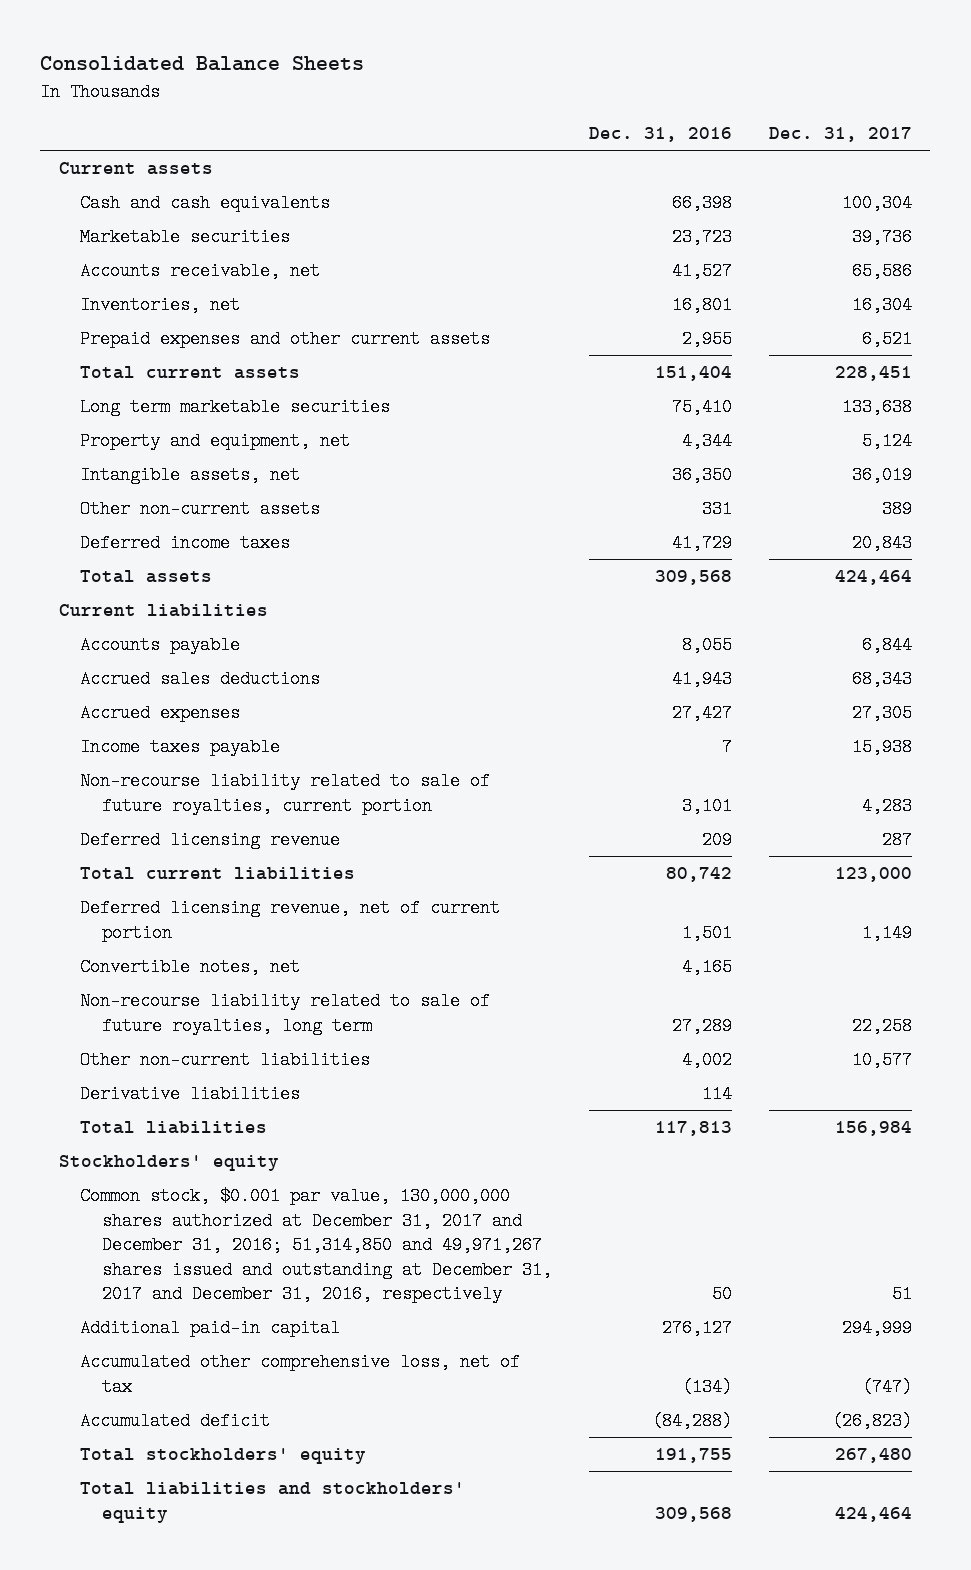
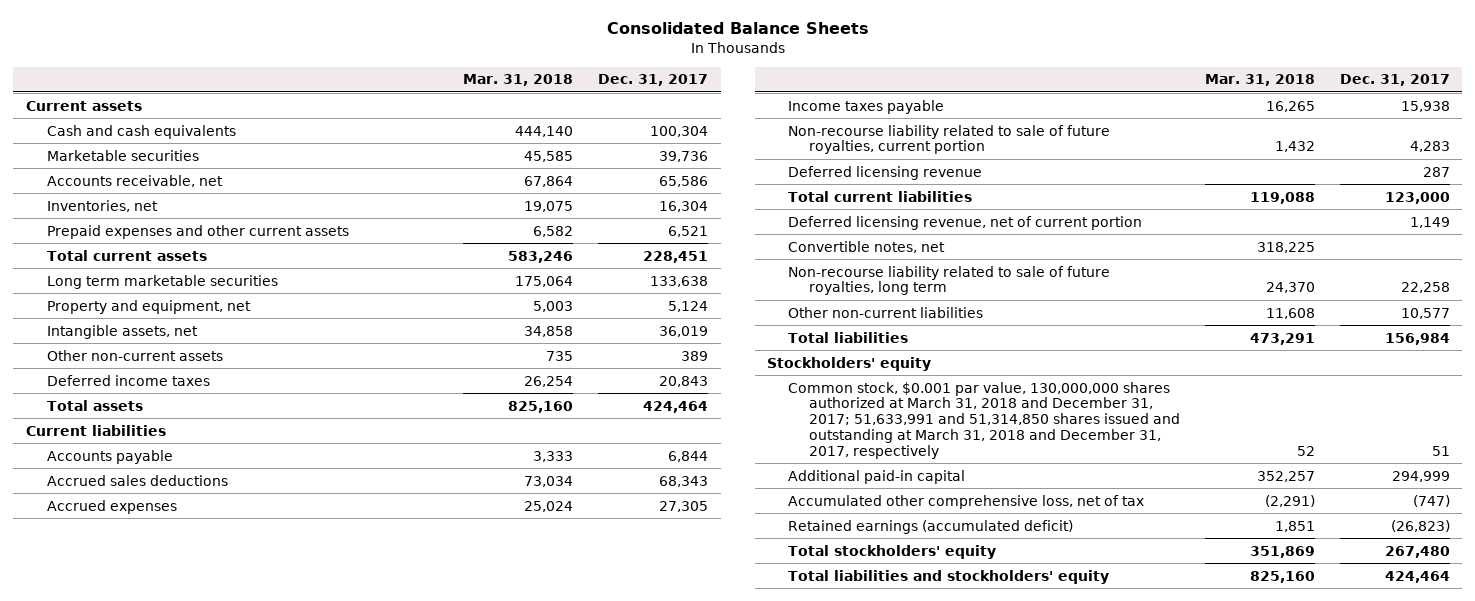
- | Dec. 31, 2016 | Dec. 31, 2017
+ | Mar. 31, 2018 | Dec. 31, 2017
- Derivative liabilities | 114 |
- Common stock, $0.001 par value, 130,000,000 shares authorized at December 31, 2017 and December 31, 2016; 51,314,850 and 49,971,267 shares issued and outstanding at December 31, 2017 and December 31, 2016, respectively | 50 | 51
+ Common stock, $0.001 par value, 130,000,000 shares authorized at March 31, 2018 and December 31, 2017; 51,633,991 and 51,314,850 shares issued and outstanding at March 31, 2018 and December 31, 2017, respectively | 52 | 51
- Accumulated deficit | (84,288) | (26,823)
+ Retained earnings (accumulated deficit) | 1,851 | (26,823)

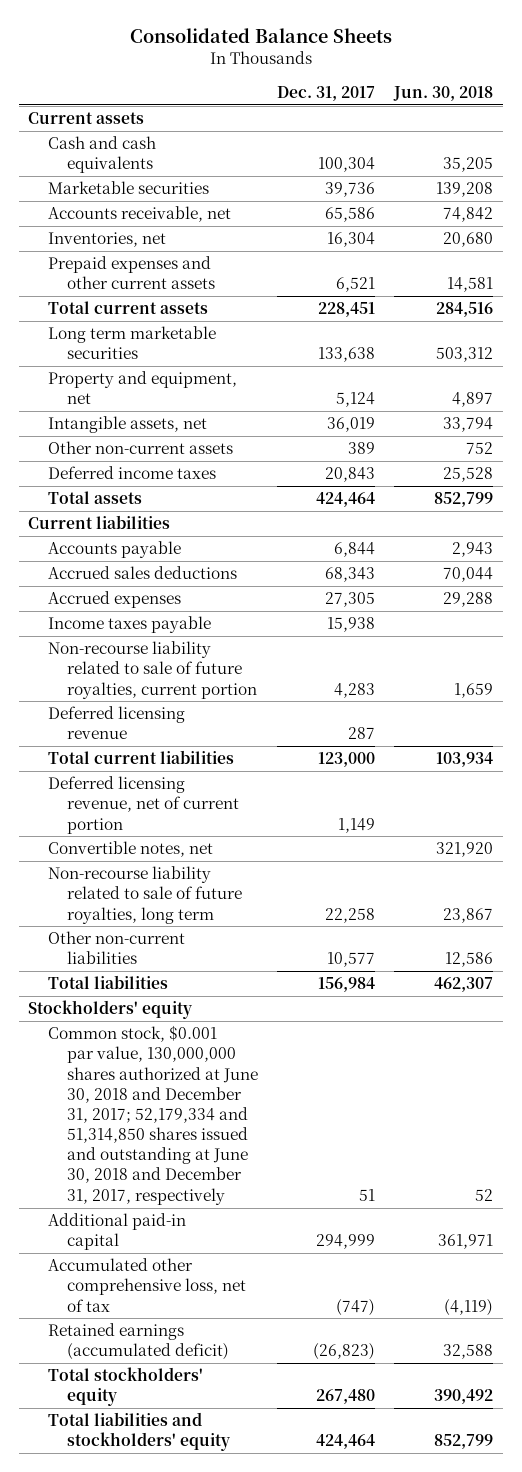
- | Mar. 31, 2018 | Dec. 31, 2017
+ | Dec. 31, 2017 | Jun. 30, 2018
- Common stock, $0.001 par value, 130,000,000 shares authorized at March 31, 2018 and December 31, 2017; 51,633,991 and 51,314,850 shares issued and outstanding at March 31, 2018 and December 31, 2017, respectively | 52 | 51
+ Common stock, $0.001 par value, 130,000,000 shares authorized at June 30, 2018 and December 31, 2017; 52,179,334 and 51,314,850 shares issued and outstanding at June 30, 2018 and December 31, 2017, respectively | 51 | 52

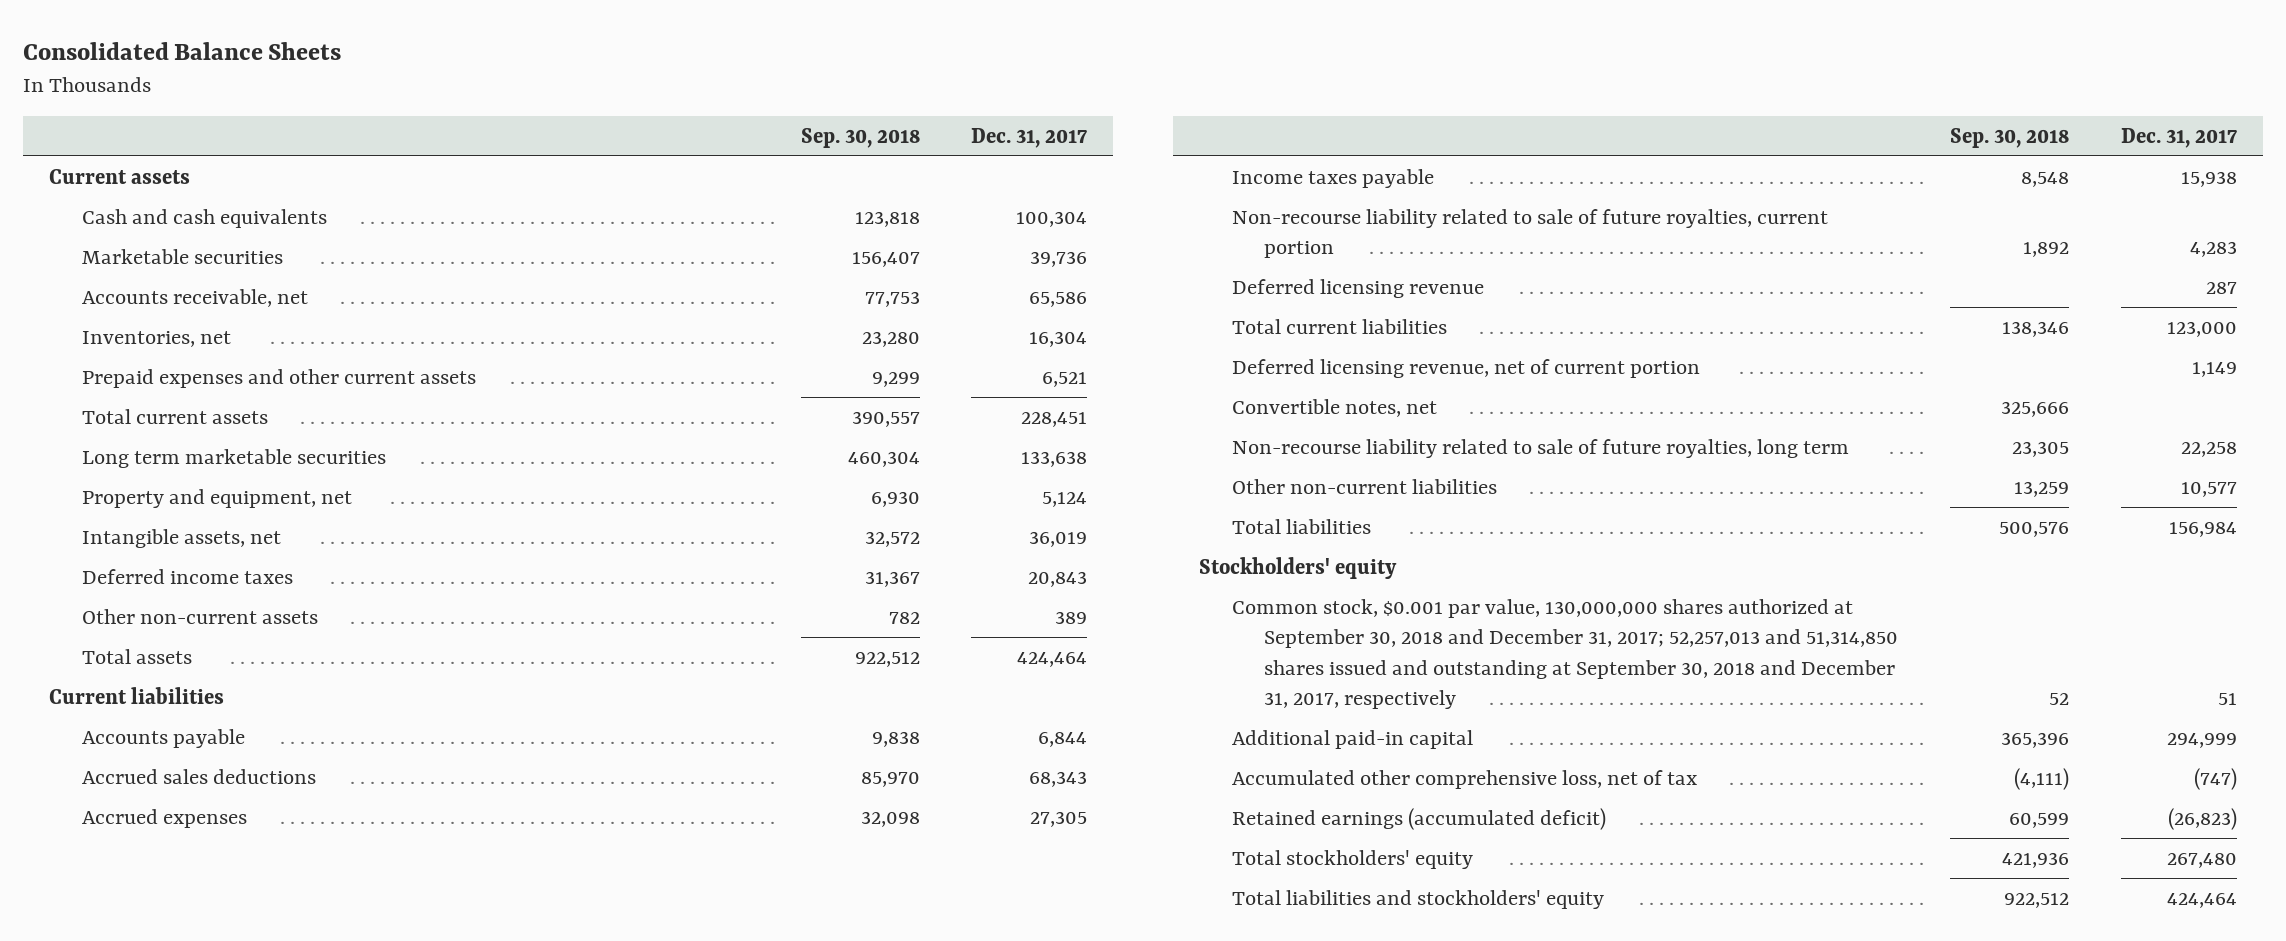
- | Dec. 31, 2017 | Jun. 30, 2018
+ | Sep. 30, 2018 | Dec. 31, 2017
moved down: Other non-current assets | 782 | 389
- Common stock, $0.001 par value, 130,000,000 shares authorized at June 30, 2018 and December 31, 2017; 52,179,334 and 51,314,850 shares issued and outstanding at June 30, 2018 and December 31, 2017, respectively | 51 | 52
+ Common stock, $0.001 par value, 130,000,000 shares authorized at September 30, 2018 and December 31, 2017; 52,257,013 and 51,314,850 shares issued and outstanding at September 30, 2018 and December 31, 2017, respectively | 52 | 51

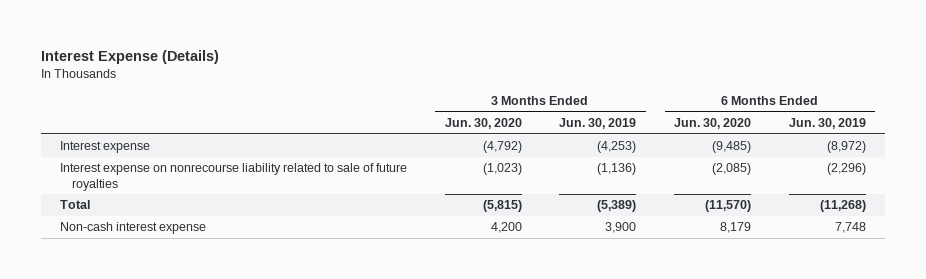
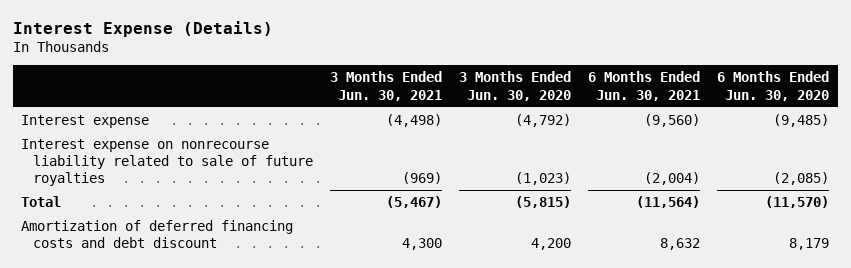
- | 3 Months Ended Jun. 30, 2020 | 3 Months Ended Jun. 30, 2019 | 6 Months Ended Jun. 30, 2020 | 6 Months Ended Jun. 30, 2019
+ | 3 Months Ended Jun. 30, 2021 | 3 Months Ended Jun. 30, 2020 | 6 Months Ended Jun. 30, 2021 | 6 Months Ended Jun. 30, 2020
- Non-cash interest expense | 4,200 | 3,900 | 8,179 | 7,748
+ Amortization of deferred financing costs and debt discount | 4,300 | 4,200 | 8,632 | 8,179

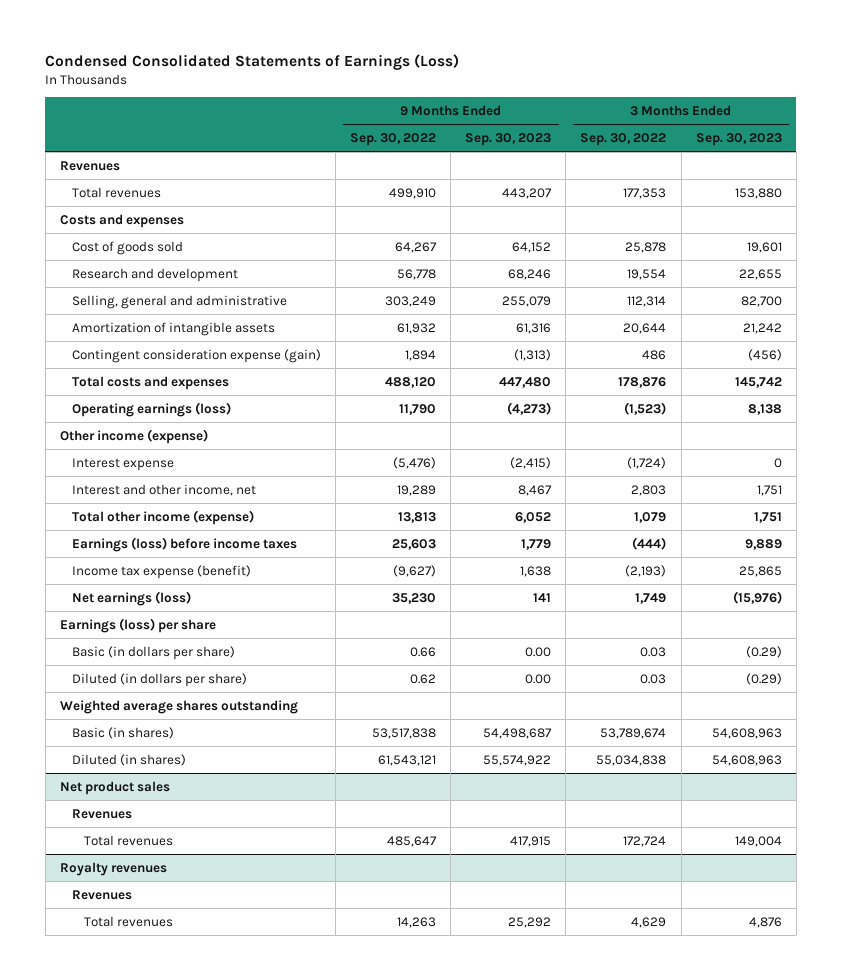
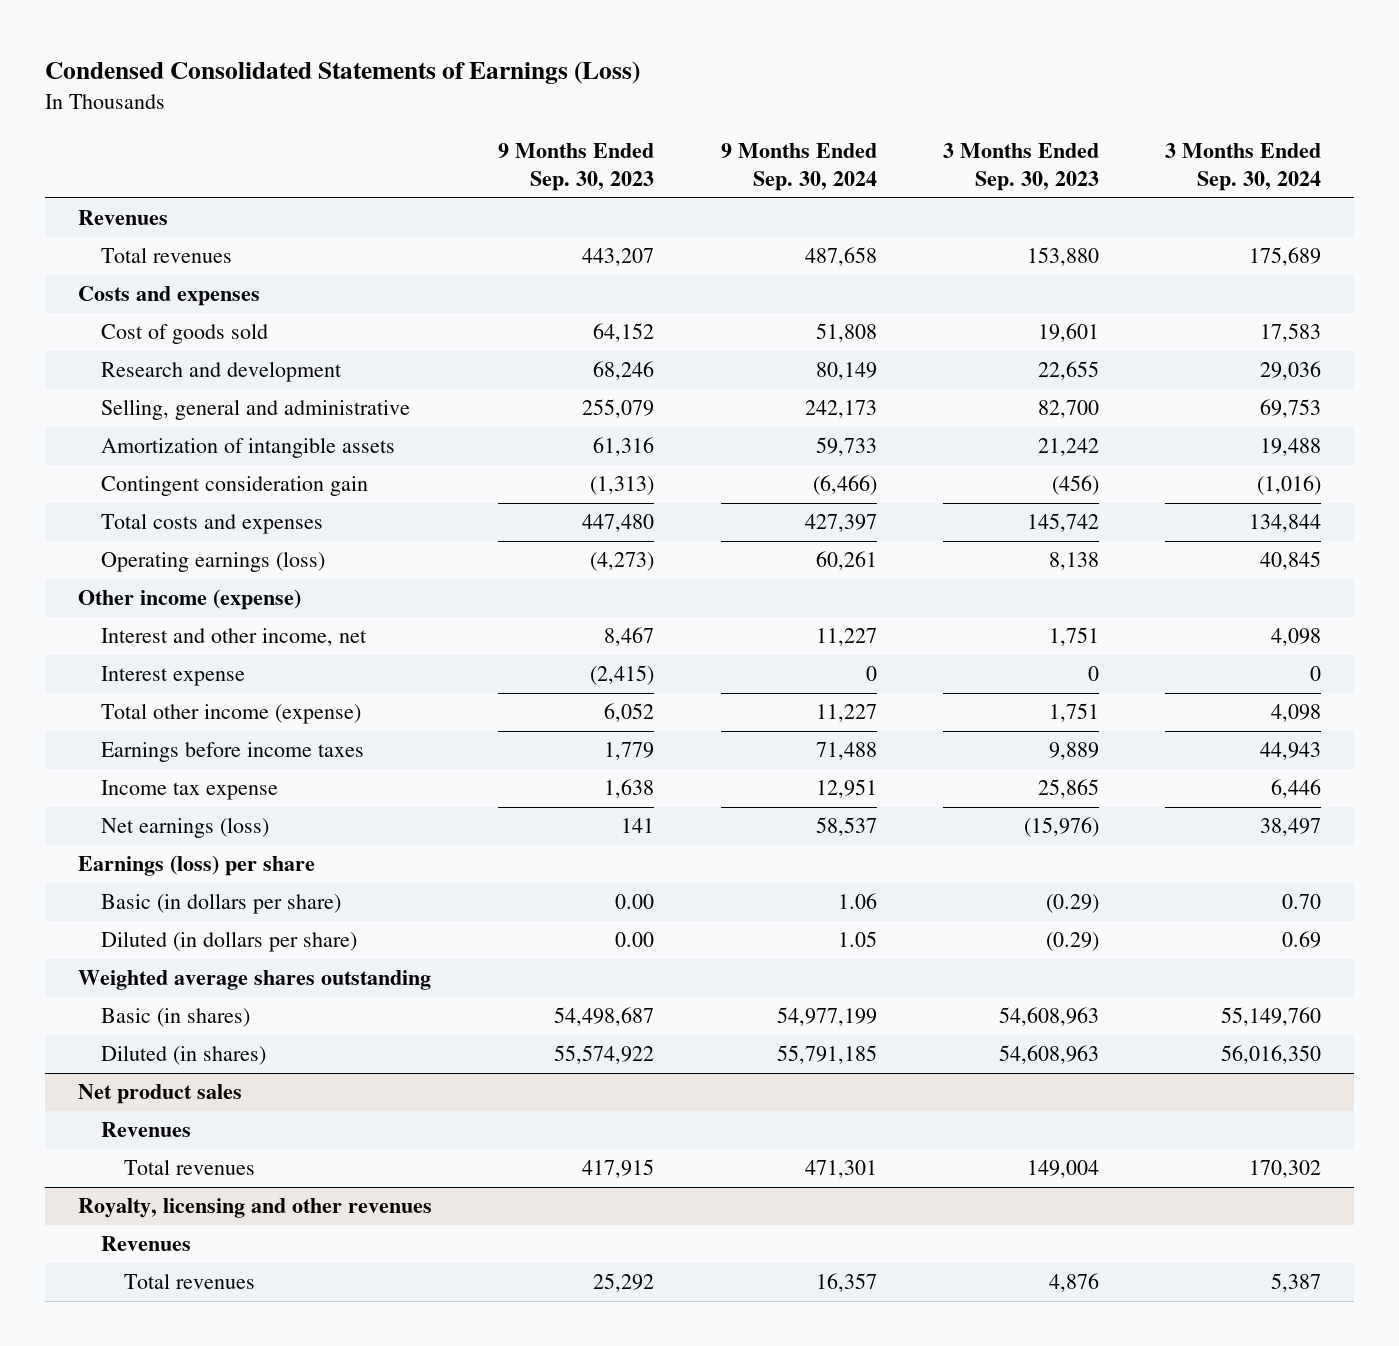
- | 9 Months Ended Sep. 30, 2022 | 9 Months Ended Sep. 30, 2023 | 3 Months Ended Sep. 30, 2022 | 3 Months Ended Sep. 30, 2023
+ | 9 Months Ended Sep. 30, 2023 | 9 Months Ended Sep. 30, 2024 | 3 Months Ended Sep. 30, 2023 | 3 Months Ended Sep. 30, 2024
- Contingent consideration expense (gain) | 1,894 | (1,313) | 486 | (456)
+ Contingent consideration gain | (1,313) | (6,466) | (456) | (1,016)
moved down: Interest expense | (2,415) | 0 | 0 | 0
- Earnings (loss) before income taxes | 25,603 | 1,779 | (444) | 9,889
- Income tax expense (benefit) | (9,627) | 1,638 | (2,193) | 25,865
+ Earnings before income taxes | 1,779 | 71,488 | 9,889 | 44,943
+ Income tax expense | 1,638 | 12,951 | 25,865 | 6,446
- Royalty revenues
+ Royalty, licensing and other revenues

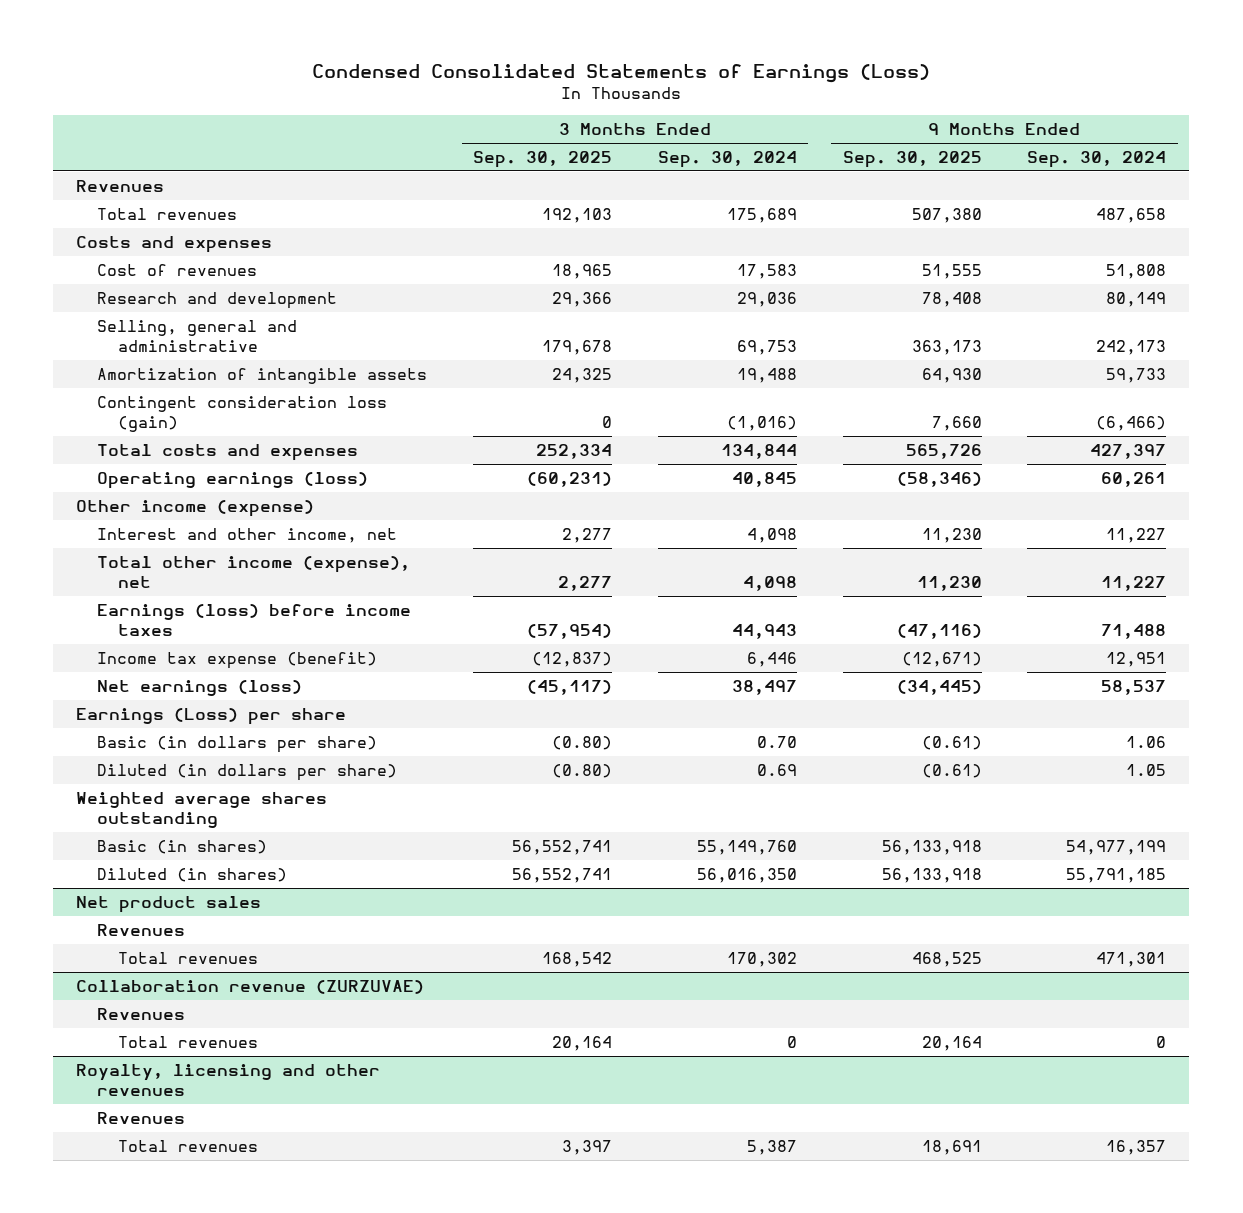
- | 9 Months Ended Sep. 30, 2023 | 9 Months Ended Sep. 30, 2024 | 3 Months Ended Sep. 30, 2023 | 3 Months Ended Sep. 30, 2024
+ | 3 Months Ended Sep. 30, 2025 | 3 Months Ended Sep. 30, 2024 | 9 Months Ended Sep. 30, 2025 | 9 Months Ended Sep. 30, 2024
- Cost of goods sold | 64,152 | 51,808 | 19,601 | 17,583
+ Cost of revenues | 18,965 | 17,583 | 51,555 | 51,808
- Contingent consideration gain | (1,313) | (6,466) | (456) | (1,016)
+ Contingent consideration loss (gain) | 0 | (1,016) | 7,660 | (6,466)
- Interest expense | (2,415) | 0 | 0 | 0
- Total other income (expense) | 6,052 | 11,227 | 1,751 | 4,098
- Earnings before income taxes | 1,779 | 71,488 | 9,889 | 44,943
- Income tax expense | 1,638 | 12,951 | 25,865 | 6,446
+ Total other income (expense), net | 2,277 | 4,098 | 11,230 | 11,227
+ Earnings (loss) before income taxes | (57,954) | 44,943 | (47,116) | 71,488
+ Income tax expense (benefit) | (12,837) | 6,446 | (12,671) | 12,951
- Earnings (loss) per share
+ Earnings (Loss) per share
+ Collaboration revenue (ZURZUVAE)
+ Revenues
+ Total revenues | 20,164 | 0 | 20,164 | 0

